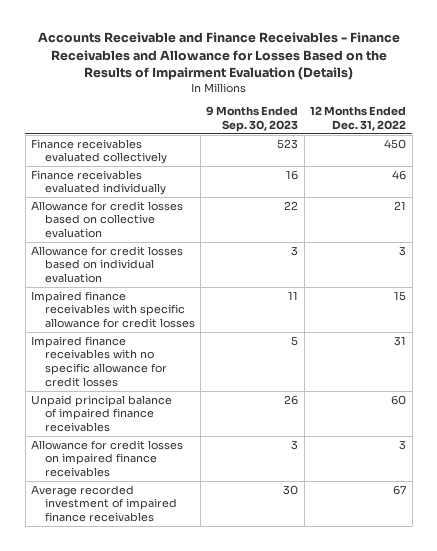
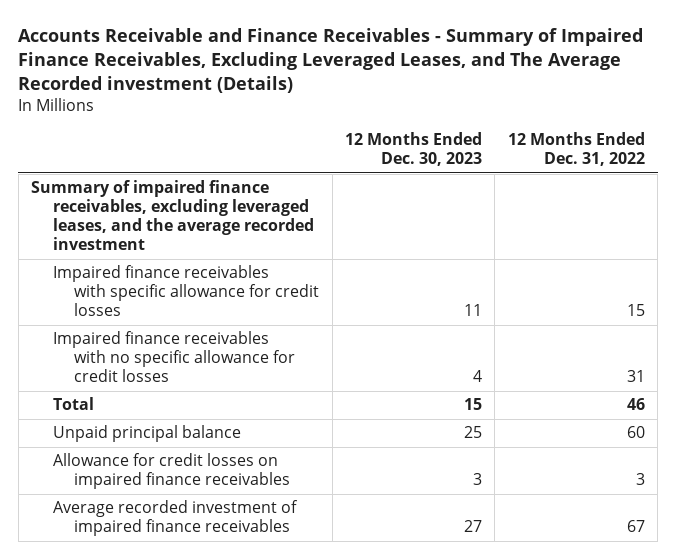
- Accounts Receivable and Finance Receivables - Finance Receivables and Allowance for Losses Based on the Results of Impairment Evaluation (Details)
+ Accounts Receivable and Finance Receivables - Summary of Impaired Finance Receivables, Excluding Leveraged Leases, and The Average Recorded investment (Details)
- | 9 Months Ended Sep. 30, 2023 | 12 Months Ended Dec. 31, 2022
+ | 12 Months Ended Dec. 30, 2023 | 12 Months Ended Dec. 31, 2022
- Finance receivables evaluated collectively | 523 | 450
- Finance receivables evaluated individually | 16 | 46
- Allowance for credit losses based on collective evaluation | 22 | 21
- Allowance for credit losses based on individual evaluation | 3 | 3
+ Summary of impaired finance receivables, excluding leveraged leases, and the average recorded investment
- Unpaid principal balance of impaired finance receivables | 26 | 60
+ Total | 15 | 46
+ Unpaid principal balance | 25 | 60

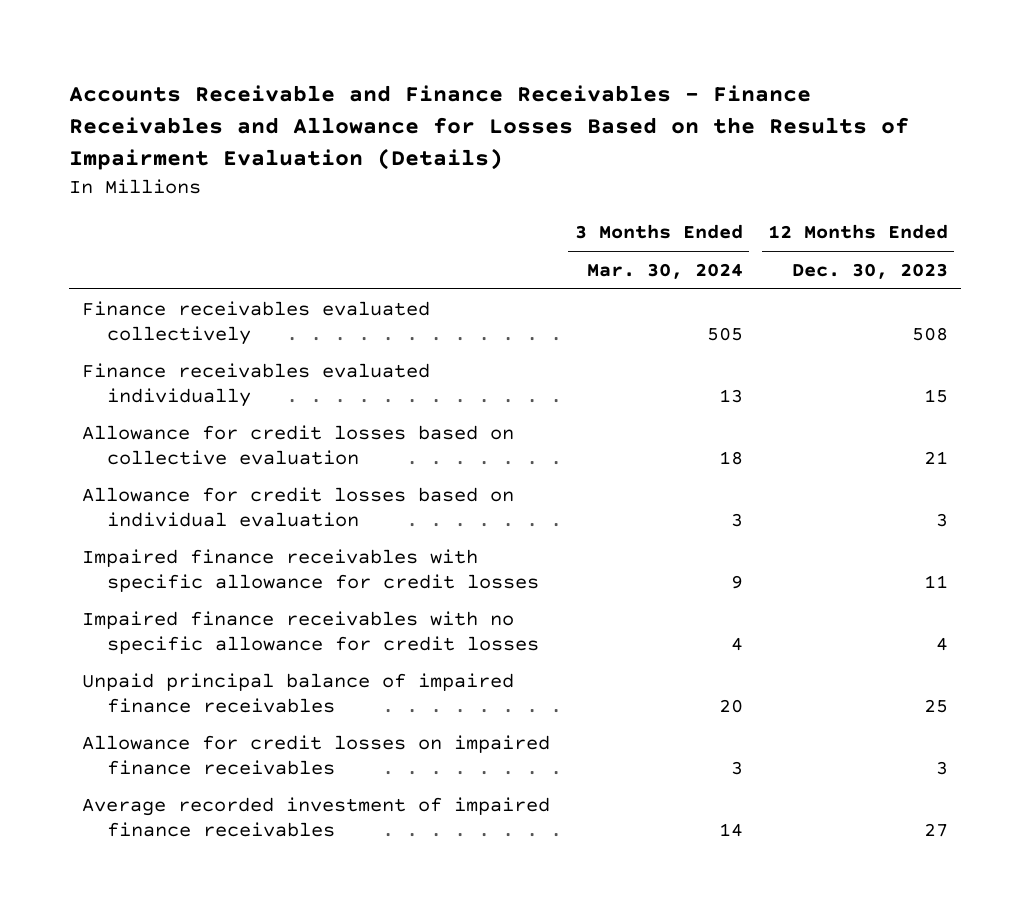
- Accounts Receivable and Finance Receivables - Summary of Impaired Finance Receivables, Excluding Leveraged Leases, and The Average Recorded investment (Details)
+ Accounts Receivable and Finance Receivables - Finance Receivables and Allowance for Losses Based on the Results of Impairment Evaluation (Details)
- | 12 Months Ended Dec. 30, 2023 | 12 Months Ended Dec. 31, 2022
+ | 3 Months Ended Mar. 30, 2024 | 12 Months Ended Dec. 30, 2023
- Summary of impaired finance receivables, excluding leveraged leases, and the average recorded investment
+ Finance receivables evaluated collectively | 505 | 508
+ Finance receivables evaluated individually | 13 | 15
+ Allowance for credit losses based on collective evaluation | 18 | 21
+ Allowance for credit losses based on individual evaluation | 3 | 3
- Total | 15 | 46
- Unpaid principal balance | 25 | 60
+ Unpaid principal balance of impaired finance receivables | 20 | 25

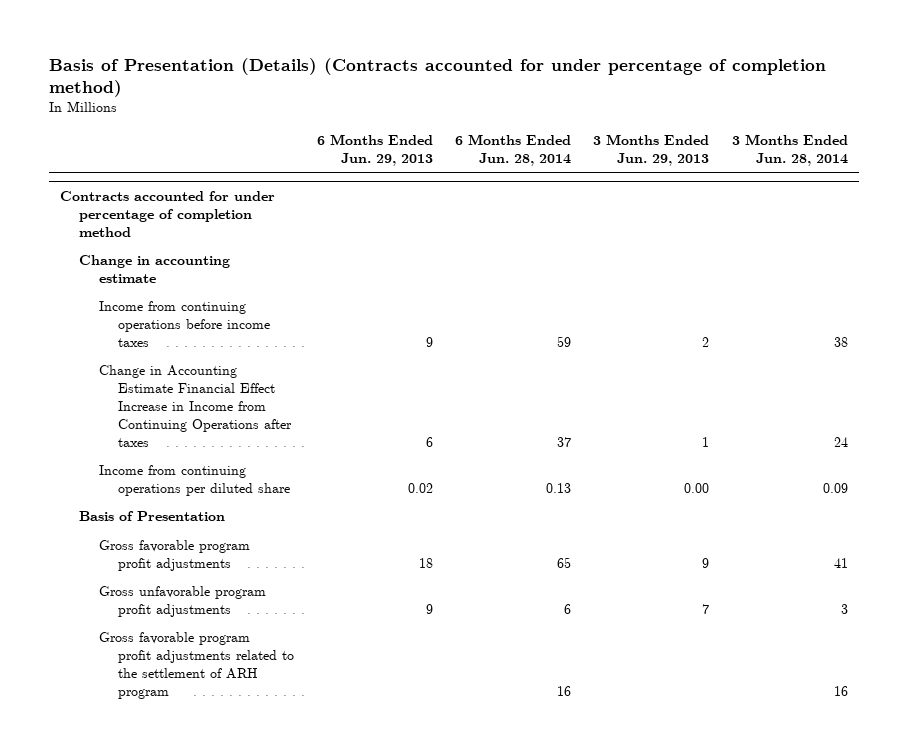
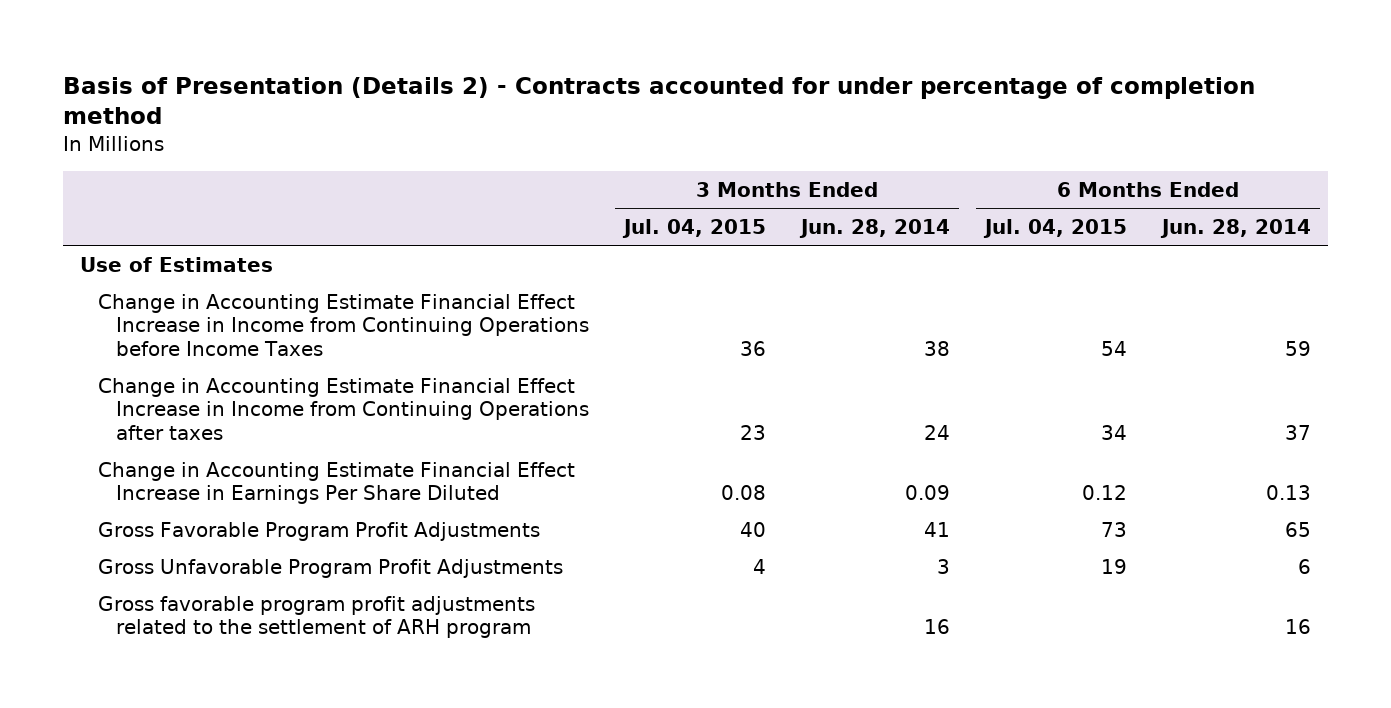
- Basis of Presentation (Details) (Contracts accounted for under percentage of completion method)
+ Basis of Presentation (Details 2) - Contracts accounted for under percentage of completion method
- | 6 Months Ended Jun. 29, 2013 | 6 Months Ended Jun. 28, 2014 | 3 Months Ended Jun. 29, 2013 | 3 Months Ended Jun. 28, 2014
+ | 3 Months Ended Jul. 04, 2015 | 3 Months Ended Jun. 28, 2014 | 6 Months Ended Jul. 04, 2015 | 6 Months Ended Jun. 28, 2014
- Contracts accounted for under percentage of completion method
- Change in accounting estimate
- Income from continuing operations before income taxes | 9 | 59 | 2 | 38
+ Use of Estimates
+ Change in Accounting Estimate Financial Effect Increase in Income from Continuing Operations before Income Taxes | 36 | 38 | 54 | 59
- Income from continuing operations per diluted share | 0.02 | 0.13 | 0.00 | 0.09
- Basis of Presentation
- Gross favorable program profit adjustments | 18 | 65 | 9 | 41
- Gross unfavorable program profit adjustments | 9 | 6 | 7 | 3
+ Change in Accounting Estimate Financial Effect Increase in Earnings Per Share Diluted | 0.08 | 0.09 | 0.12 | 0.13
+ Gross Favorable Program Profit Adjustments | 40 | 41 | 73 | 65
+ Gross Unfavorable Program Profit Adjustments | 4 | 3 | 19 | 6

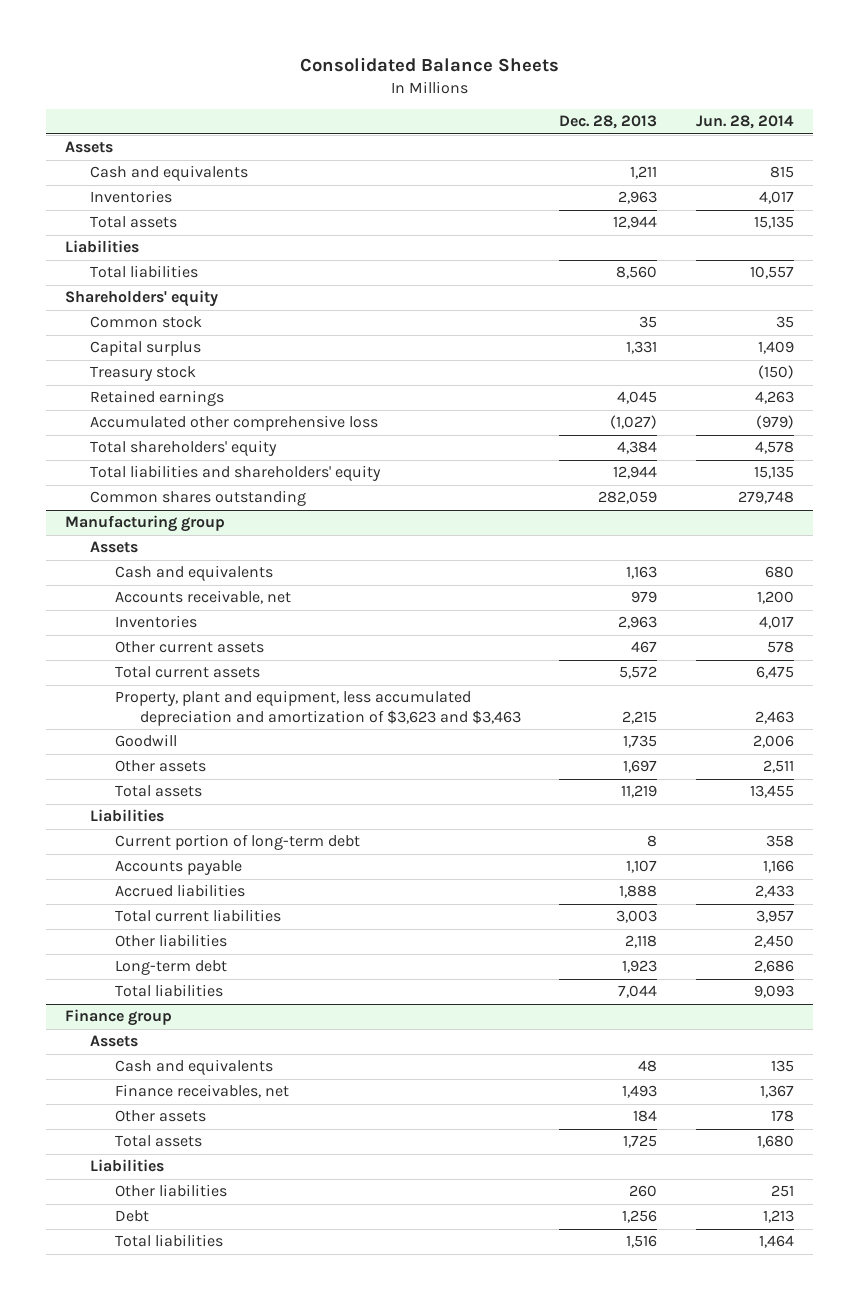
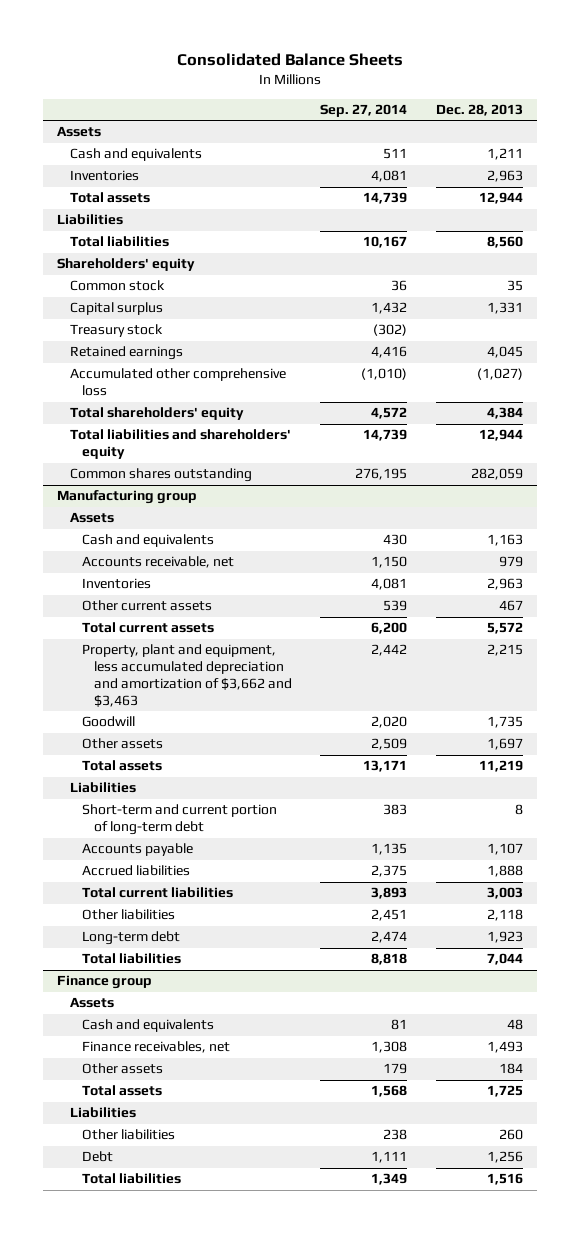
- | Dec. 28, 2013 | Jun. 28, 2014
+ | Sep. 27, 2014 | Dec. 28, 2013
@ Manufacturing group
- Property, plant and equipment, less accumulated depreciation and amortization of $3,623 and $3,463 | 2,215 | 2,463
+ Property, plant and equipment, less accumulated depreciation and amortization of $3,662 and $3,463 | 2,442 | 2,215
- Current portion of long-term debt | 8 | 358
+ Short-term and current portion of long-term debt | 383 | 8

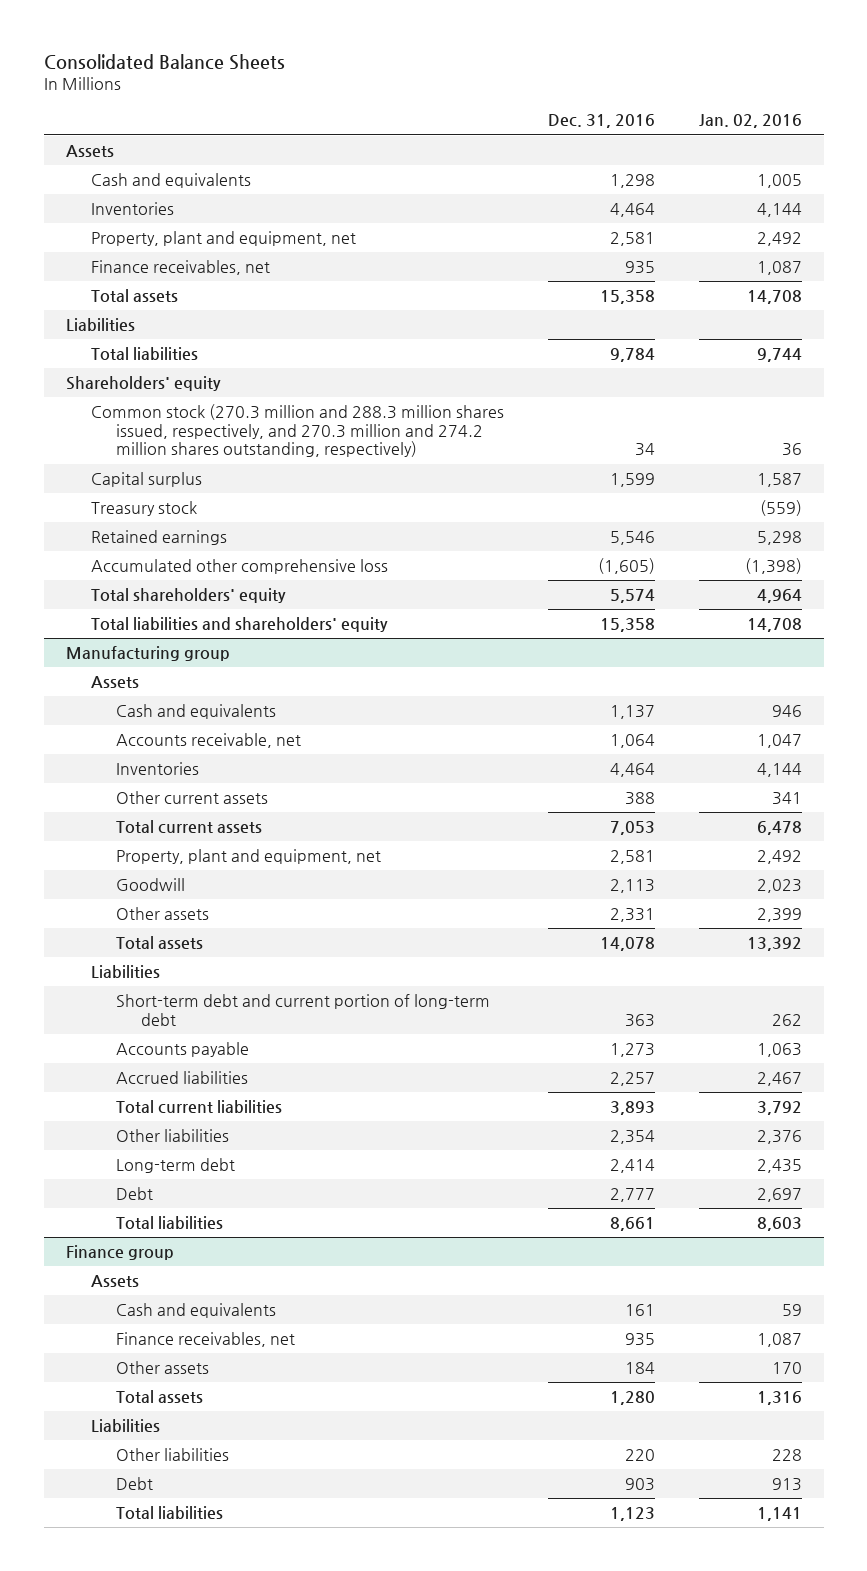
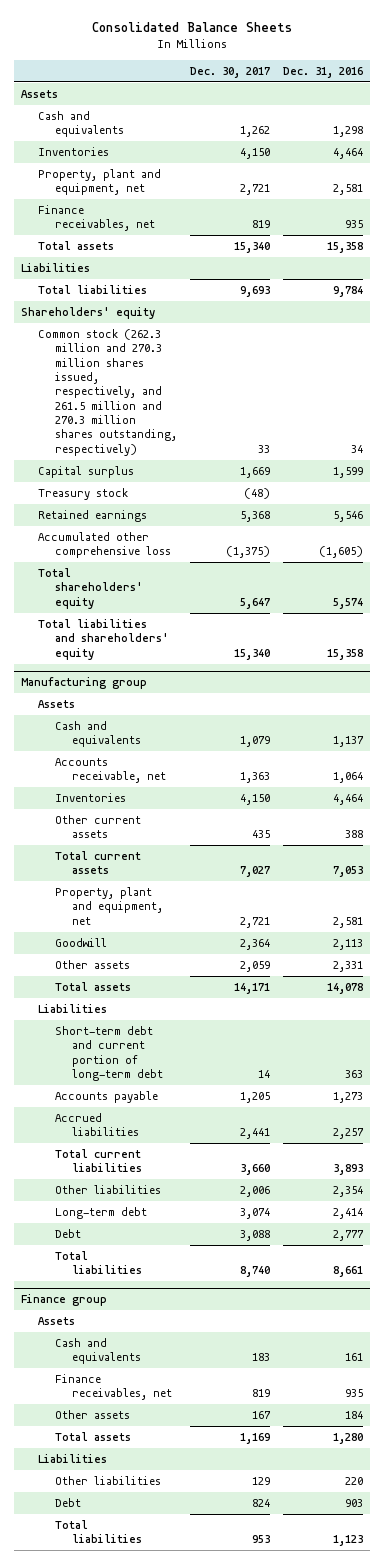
- | Dec. 31, 2016 | Jan. 02, 2016
+ | Dec. 30, 2017 | Dec. 31, 2016
- Common stock (270.3 million and 288.3 million shares issued, respectively, and 270.3 million and 274.2 million shares outstanding, respectively) | 34 | 36
+ Common stock (262.3 million and 270.3 million shares issued, respectively, and 261.5 million and 270.3 million shares outstanding, respectively) | 33 | 34

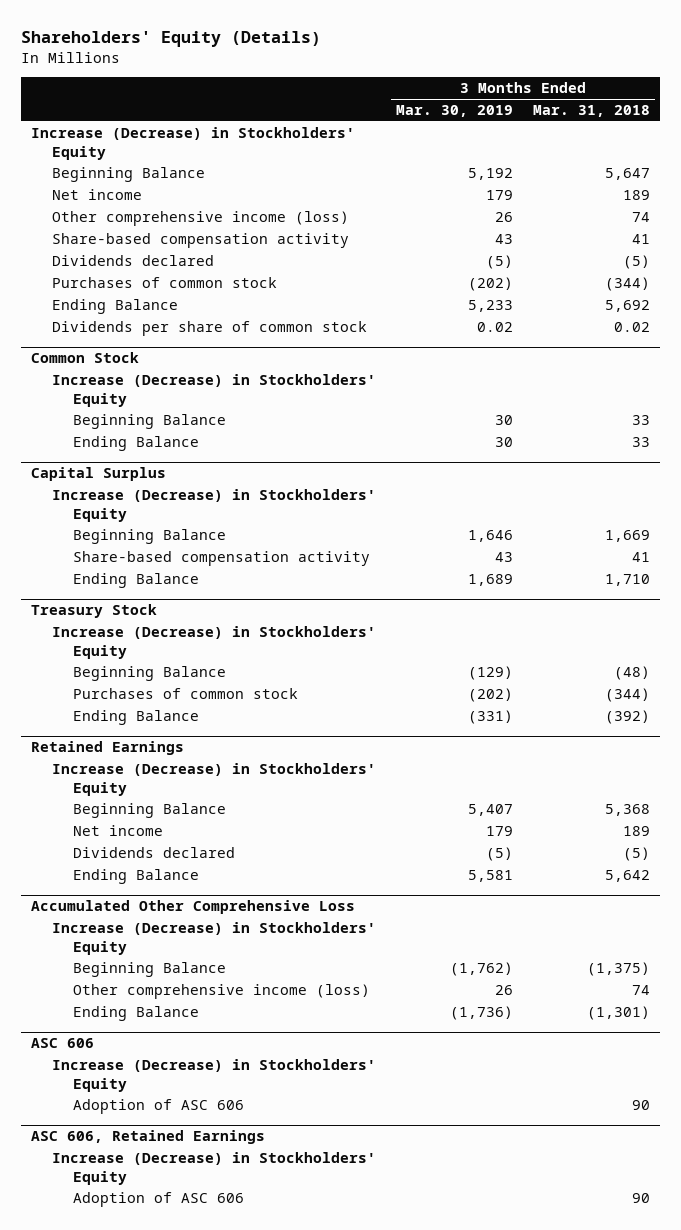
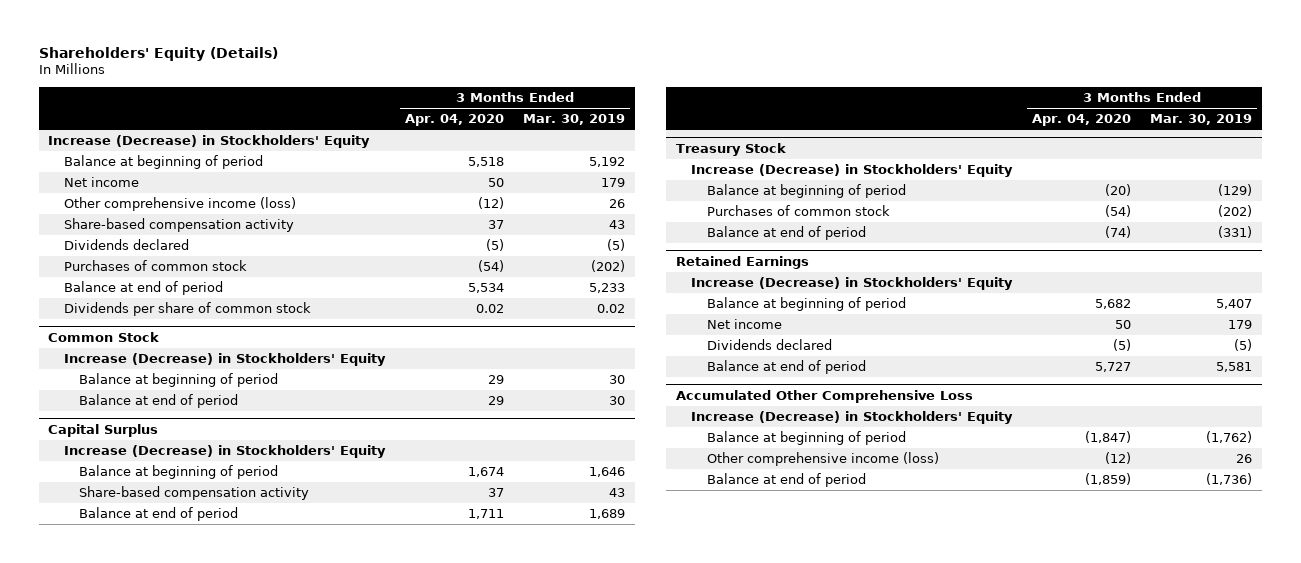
- | 3 Months Ended Mar. 30, 2019 | 3 Months Ended Mar. 31, 2018
+ | 3 Months Ended Apr. 04, 2020 | 3 Months Ended Mar. 30, 2019
- Beginning Balance | 5,192 | 5,647
+ Balance at beginning of period | 5,518 | 5,192
- Ending Balance | 5,233 | 5,692
+ Balance at end of period | 5,534 | 5,233
@ Common Stock
- Beginning Balance | 30 | 33
- Ending Balance | 30 | 33
+ Balance at beginning of period | 29 | 30
+ Balance at end of period | 29 | 30
@ Capital Surplus
- Beginning Balance | 1,646 | 1,669
+ Balance at beginning of period | 1,674 | 1,646
- Ending Balance | 1,689 | 1,710
+ Balance at end of period | 1,711 | 1,689
@ Treasury Stock
- Beginning Balance | (129) | (48)
+ Balance at beginning of period | (20) | (129)
- Ending Balance | (331) | (392)
+ Balance at end of period | (74) | (331)
@ Retained Earnings
- Beginning Balance | 5,407 | 5,368
+ Balance at beginning of period | 5,682 | 5,407
- Ending Balance | 5,581 | 5,642
+ Balance at end of period | 5,727 | 5,581
@ Accumulated Other Comprehensive Loss
- Beginning Balance | (1,762) | (1,375)
+ Balance at beginning of period | (1,847) | (1,762)
- Ending Balance | (1,736) | (1,301)
- ASC 606
- Increase (Decrease) in Stockholders' Equity
- Adoption of ASC 606 | | 90
- ASC 606, Retained Earnings
- Increase (Decrease) in Stockholders' Equity
- Adoption of ASC 606 | | 90
@ Accumulated Other Comprehensive Loss
+ Balance at end of period | (1,859) | (1,736)

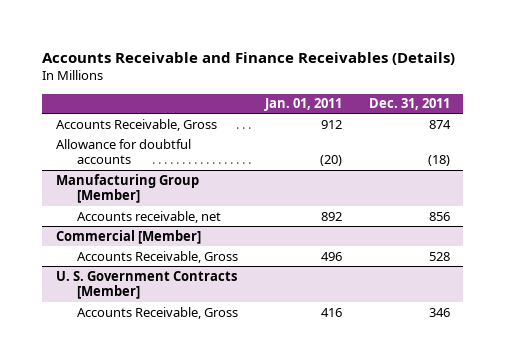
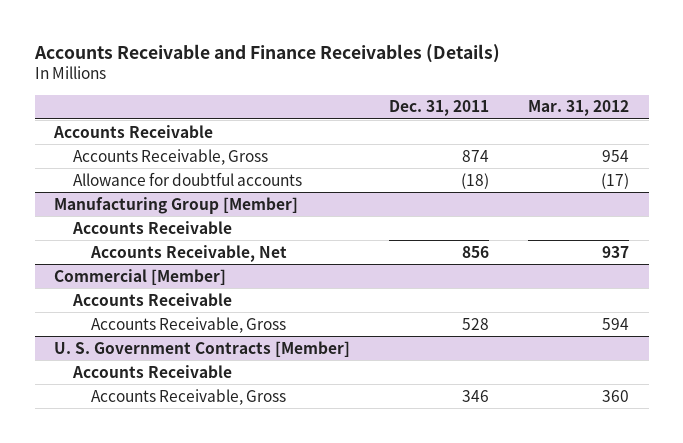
- | Jan. 01, 2011 | Dec. 31, 2011
+ | Dec. 31, 2011 | Mar. 31, 2012
+ Accounts Receivable
@ Manufacturing Group [Member]
- Accounts receivable, net | 892 | 856
+ Accounts Receivable
+ Accounts Receivable, Net | 856 | 937
@ Commercial [Member]
+ Accounts Receivable
@ U. S. Government Contracts [Member]
+ Accounts Receivable

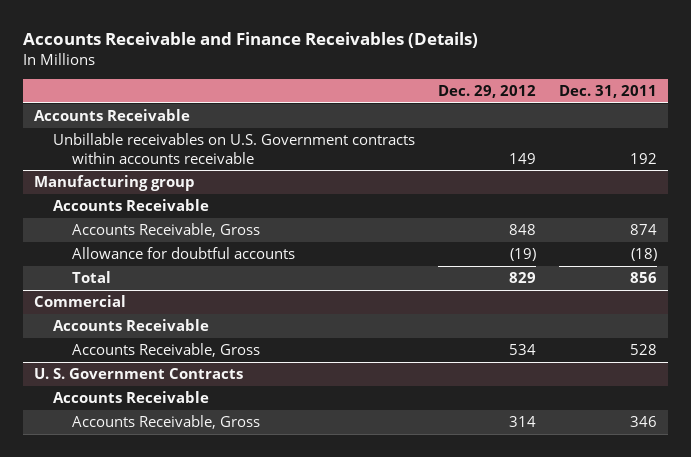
- | Dec. 31, 2011 | Mar. 31, 2012
+ | Dec. 29, 2012 | Dec. 31, 2011
+ Unbillable receivables on U.S. Government contracts within accounts receivable | 149 | 192
+ Manufacturing group
+ Accounts Receivable
- Manufacturing Group [Member]
- Accounts Receivable
- Accounts Receivable, Net | 856 | 937
- Commercial [Member]
+ Total | 829 | 856
+ Commercial
- U. S. Government Contracts [Member]
+ U. S. Government Contracts

